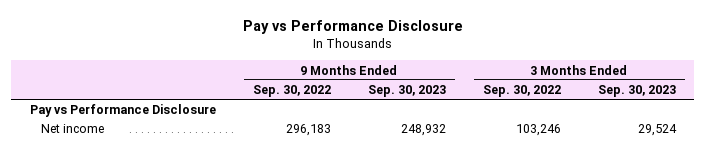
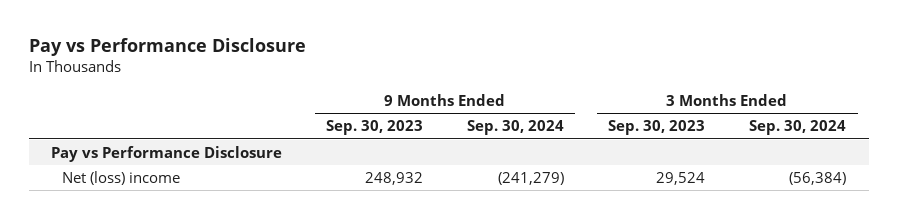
- | 9 Months Ended Sep. 30, 2022 | 9 Months Ended Sep. 30, 2023 | 3 Months Ended Sep. 30, 2022 | 3 Months Ended Sep. 30, 2023
+ | 9 Months Ended Sep. 30, 2023 | 9 Months Ended Sep. 30, 2024 | 3 Months Ended Sep. 30, 2023 | 3 Months Ended Sep. 30, 2024
- Net income | 296,183 | 248,932 | 103,246 | 29,524
+ Net (loss) income | 248,932 | (241,279) | 29,524 | (56,384)

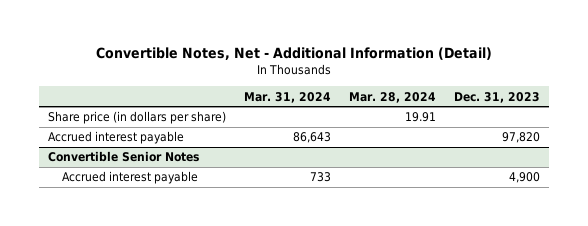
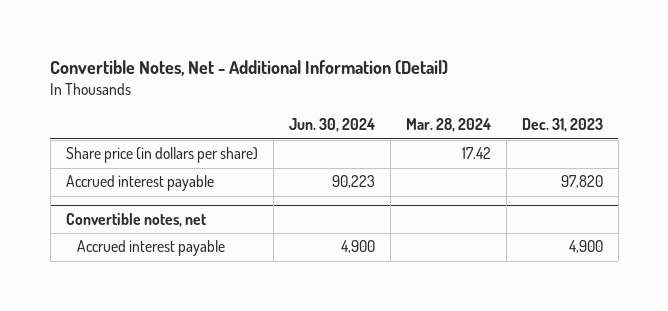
- | Mar. 31, 2024 | Mar. 28, 2024 | Dec. 31, 2023
+ | Jun. 30, 2024 | Mar. 28, 2024 | Dec. 31, 2023
- Share price (in dollars per share) | | 19.91 |
+ Share price (in dollars per share) | | 17.42 |
- Convertible Senior Notes
+ Convertible notes, net

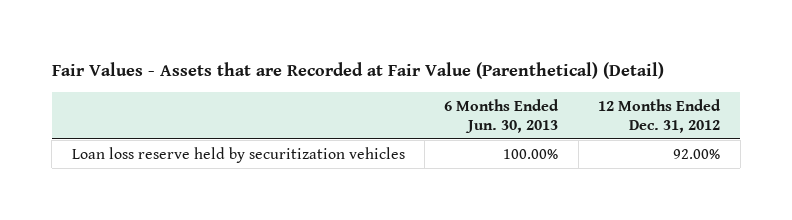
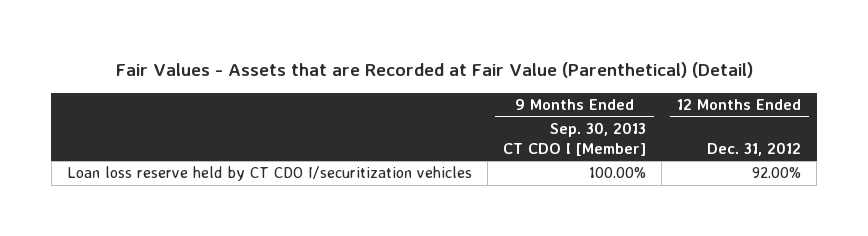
- | 6 Months Ended Jun. 30, 2013 | 12 Months Ended Dec. 31, 2012
+ | 9 Months Ended Sep. 30, 2013 CT CDO I [Member] | 12 Months Ended Dec. 31, 2012
- Loan loss reserve held by securitization vehicles | 100.00% | 92.00%
+ Loan loss reserve held by CT CDO I/securitization vehicles | 100.00% | 92.00%

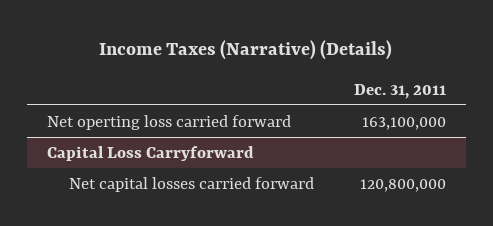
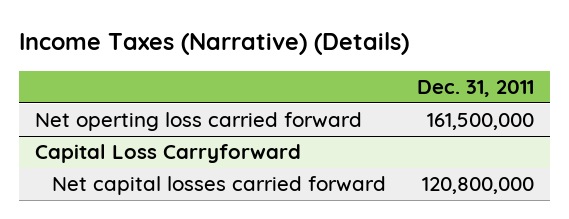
- Net operting loss carried forward | 163,100,000
+ Net operting loss carried forward | 161,500,000

